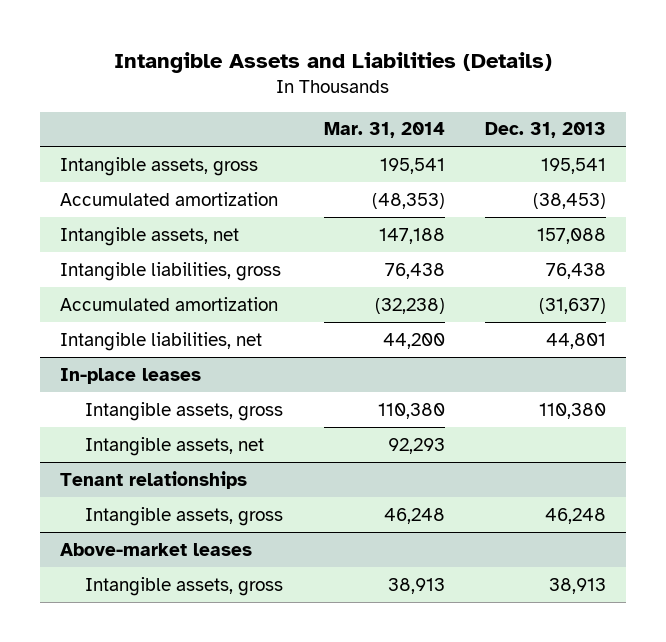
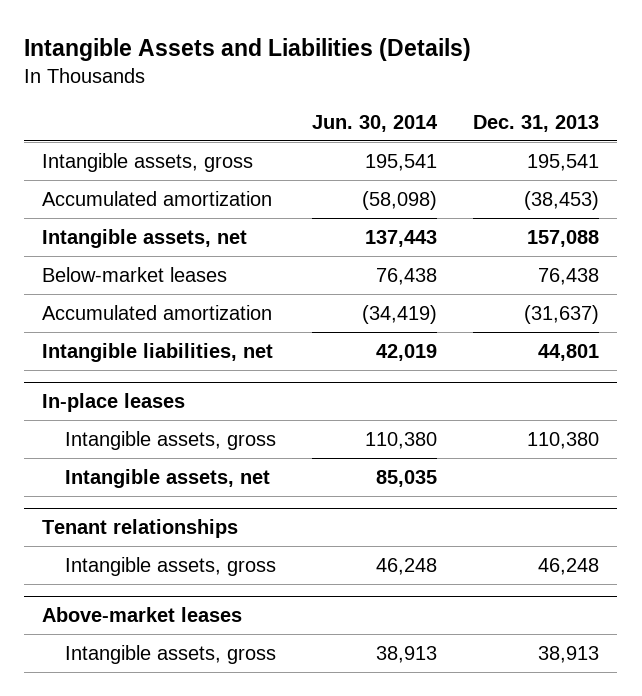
- | Mar. 31, 2014 | Dec. 31, 2013
+ | Jun. 30, 2014 | Dec. 31, 2013
- Intangible liabilities, gross | 76,438 | 76,438
+ Below-market leases | 76,438 | 76,438

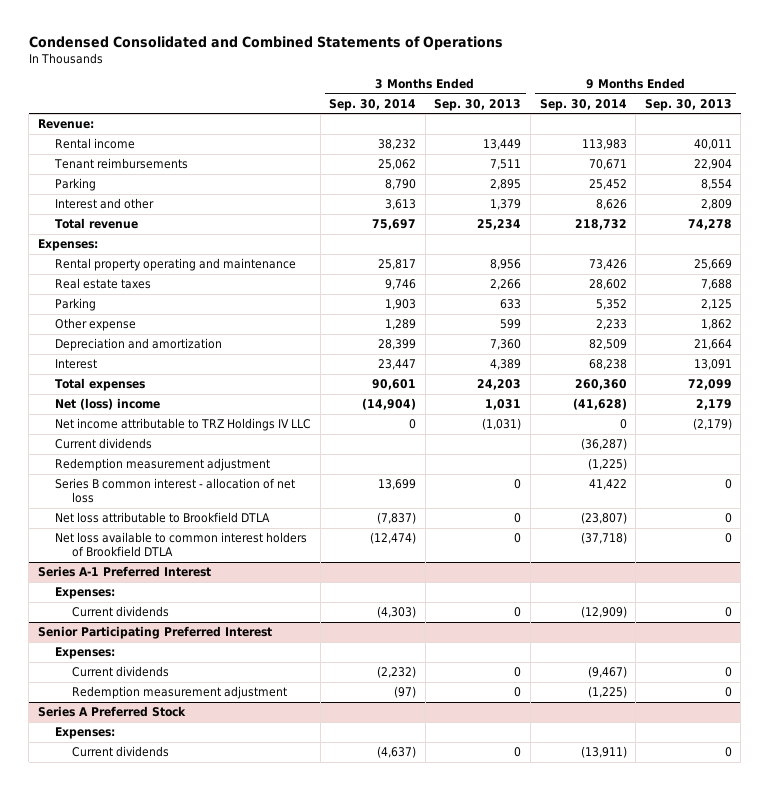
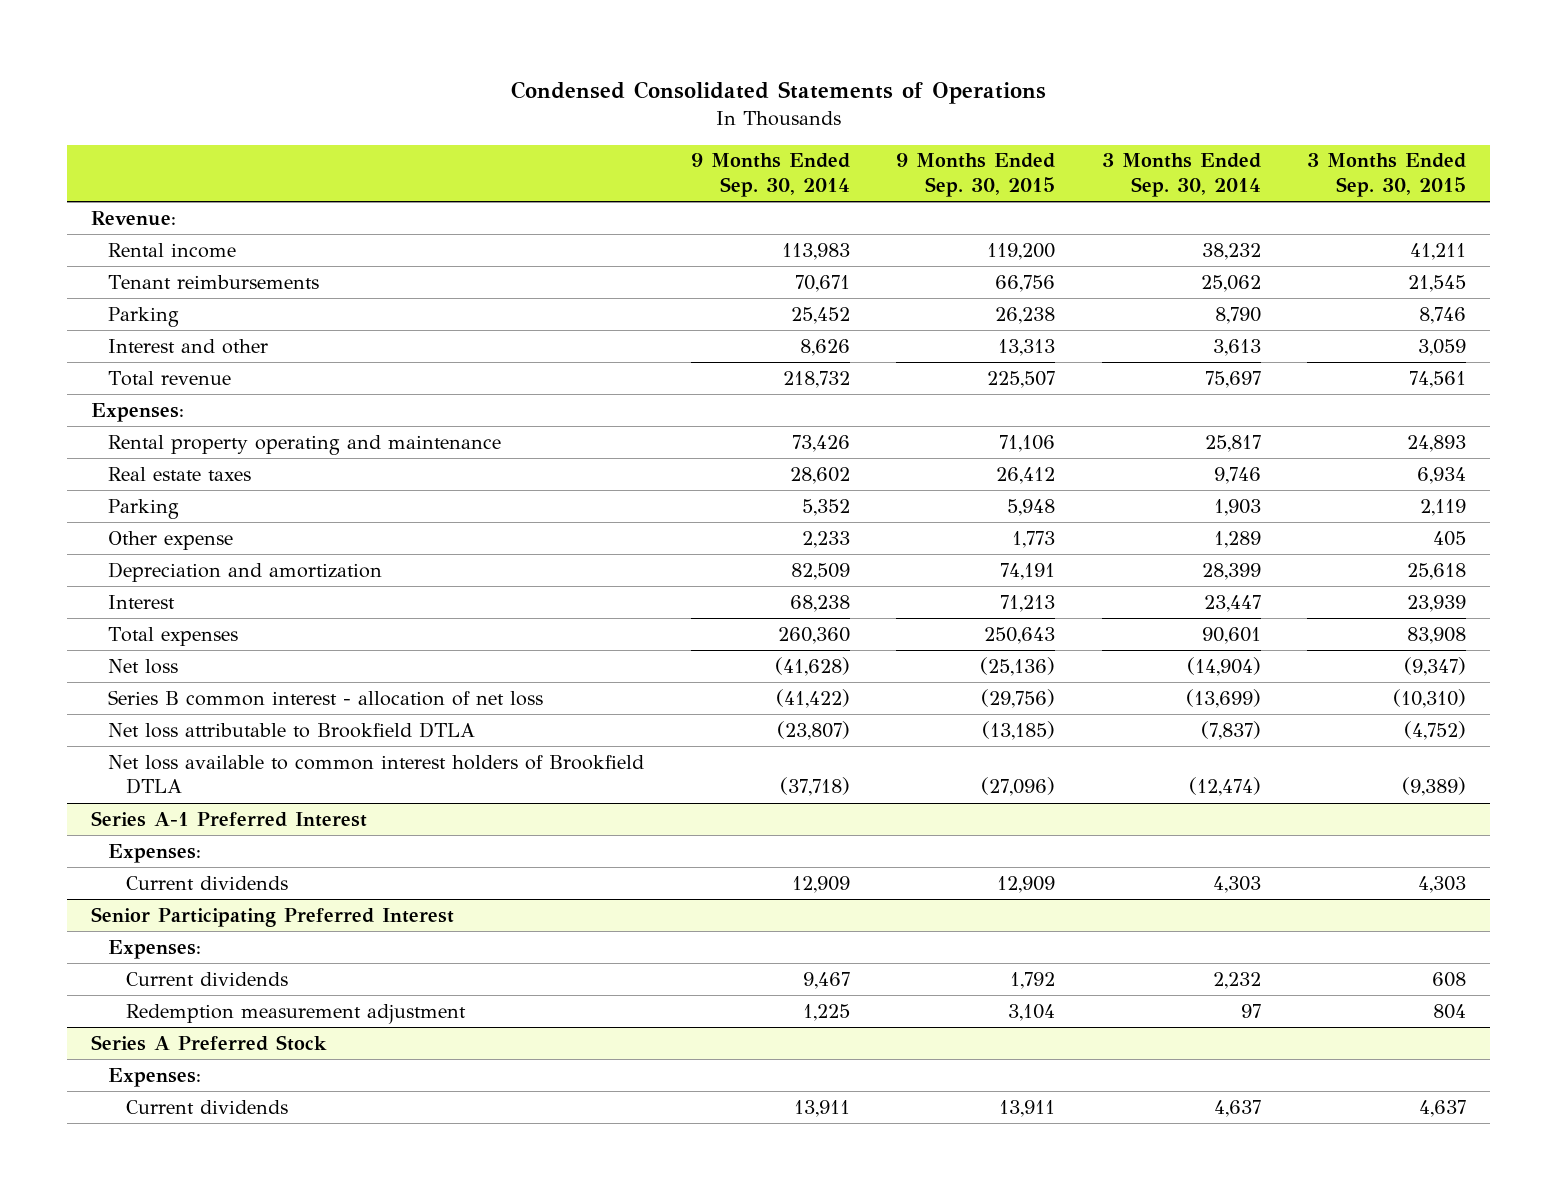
- Condensed Consolidated and Combined Statements of Operations
+ Condensed Consolidated Statements of Operations
- | 3 Months Ended Sep. 30, 2014 | 3 Months Ended Sep. 30, 2013 | 9 Months Ended Sep. 30, 2014 | 9 Months Ended Sep. 30, 2013
+ | 9 Months Ended Sep. 30, 2014 | 9 Months Ended Sep. 30, 2015 | 3 Months Ended Sep. 30, 2014 | 3 Months Ended Sep. 30, 2015
- Net (loss) income | (14,904) | 1,031 | (41,628) | 2,179
- Net income attributable to TRZ Holdings IV LLC | 0 | (1,031) | 0 | (2,179)
- Current dividends | | | (36,287) |
- Redemption measurement adjustment | | | (1,225) |
- Series B common interest - allocation of net loss | 13,699 | 0 | 41,422 | 0
+ Net loss | (41,628) | (25,136) | (14,904) | (9,347)
+ Series B common interest - allocation of net loss | (41,422) | (29,756) | (13,699) | (10,310)
@ Series A-1 Preferred Interest
- Current dividends | (4,303) | 0 | (12,909) | 0
+ Current dividends | 12,909 | 12,909 | 4,303 | 4,303
@ Senior Participating Preferred Interest
- Current dividends | (2,232) | 0 | (9,467) | 0
- Redemption measurement adjustment | (97) | 0 | (1,225) | 0
+ Current dividends | 9,467 | 1,792 | 2,232 | 608
+ Redemption measurement adjustment | 1,225 | 3,104 | 97 | 804
@ Series A Preferred Stock
- Current dividends | (4,637) | 0 | (13,911) | 0
+ Current dividends | 13,911 | 13,911 | 4,637 | 4,637

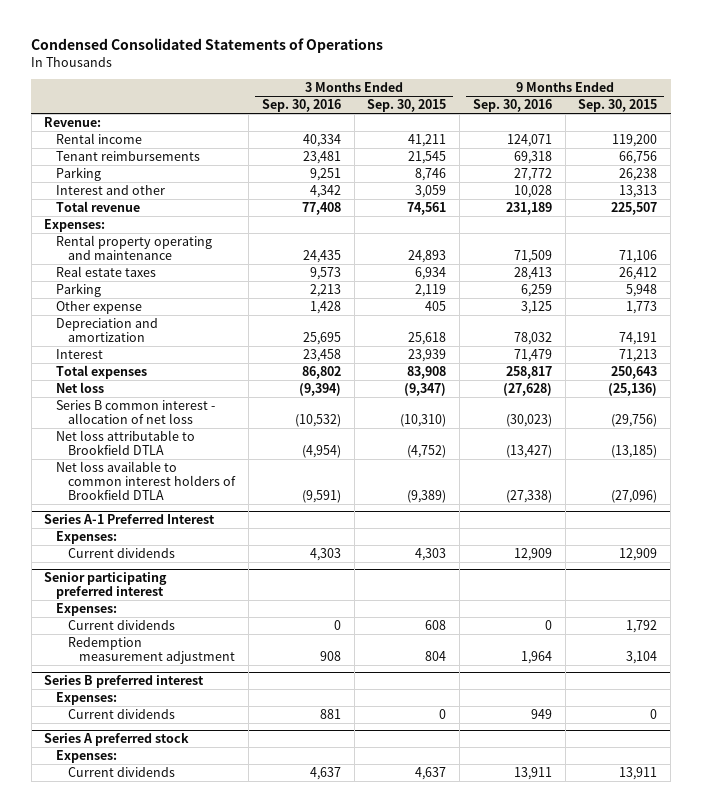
- | 9 Months Ended Sep. 30, 2014 | 9 Months Ended Sep. 30, 2015 | 3 Months Ended Sep. 30, 2014 | 3 Months Ended Sep. 30, 2015
+ | 3 Months Ended Sep. 30, 2016 | 3 Months Ended Sep. 30, 2015 | 9 Months Ended Sep. 30, 2016 | 9 Months Ended Sep. 30, 2015
- Senior Participating Preferred Interest
+ Senior participating preferred interest
- Series A Preferred Stock
+ Series B preferred interest
+ Current dividends | 881 | 0 | 949 | 0
+ Series A preferred stock
+ Expenses:

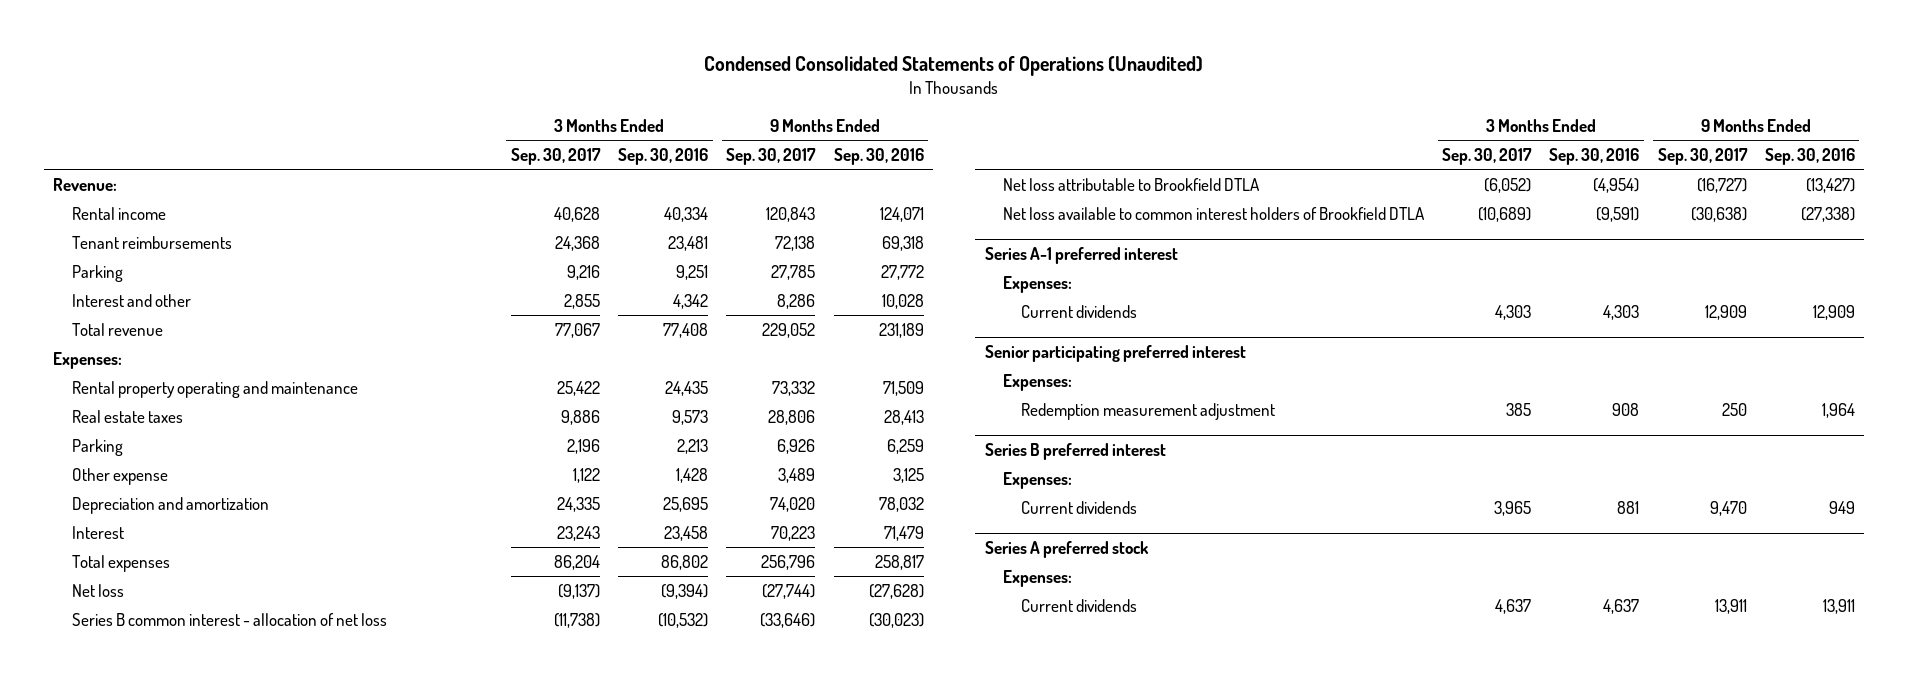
- Condensed Consolidated Statements of Operations
+ Condensed Consolidated Statements of Operations (Unaudited)
- | 3 Months Ended Sep. 30, 2016 | 3 Months Ended Sep. 30, 2015 | 9 Months Ended Sep. 30, 2016 | 9 Months Ended Sep. 30, 2015
+ | 3 Months Ended Sep. 30, 2017 | 3 Months Ended Sep. 30, 2016 | 9 Months Ended Sep. 30, 2017 | 9 Months Ended Sep. 30, 2016
- Series A-1 Preferred Interest
+ Series A-1 preferred interest
@ Senior participating preferred interest
- Current dividends | 0 | 608 | 0 | 1,792

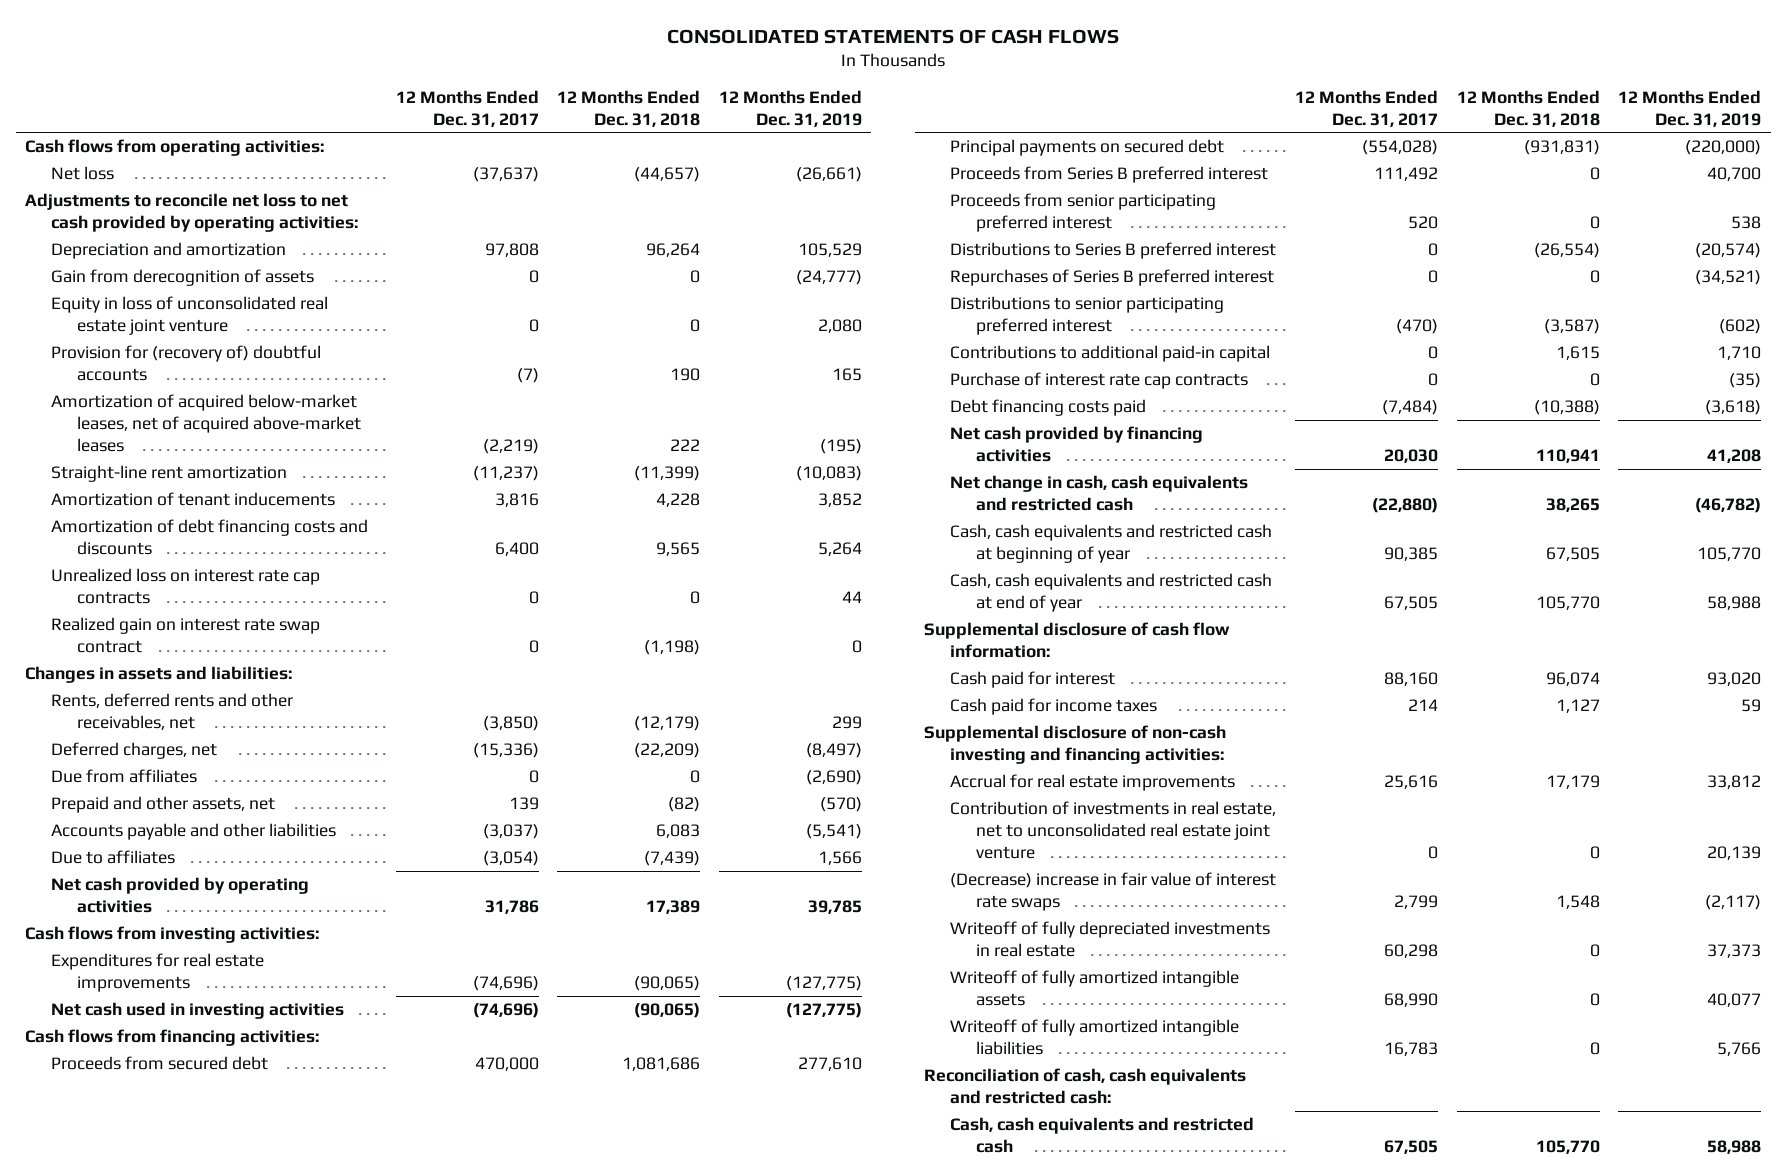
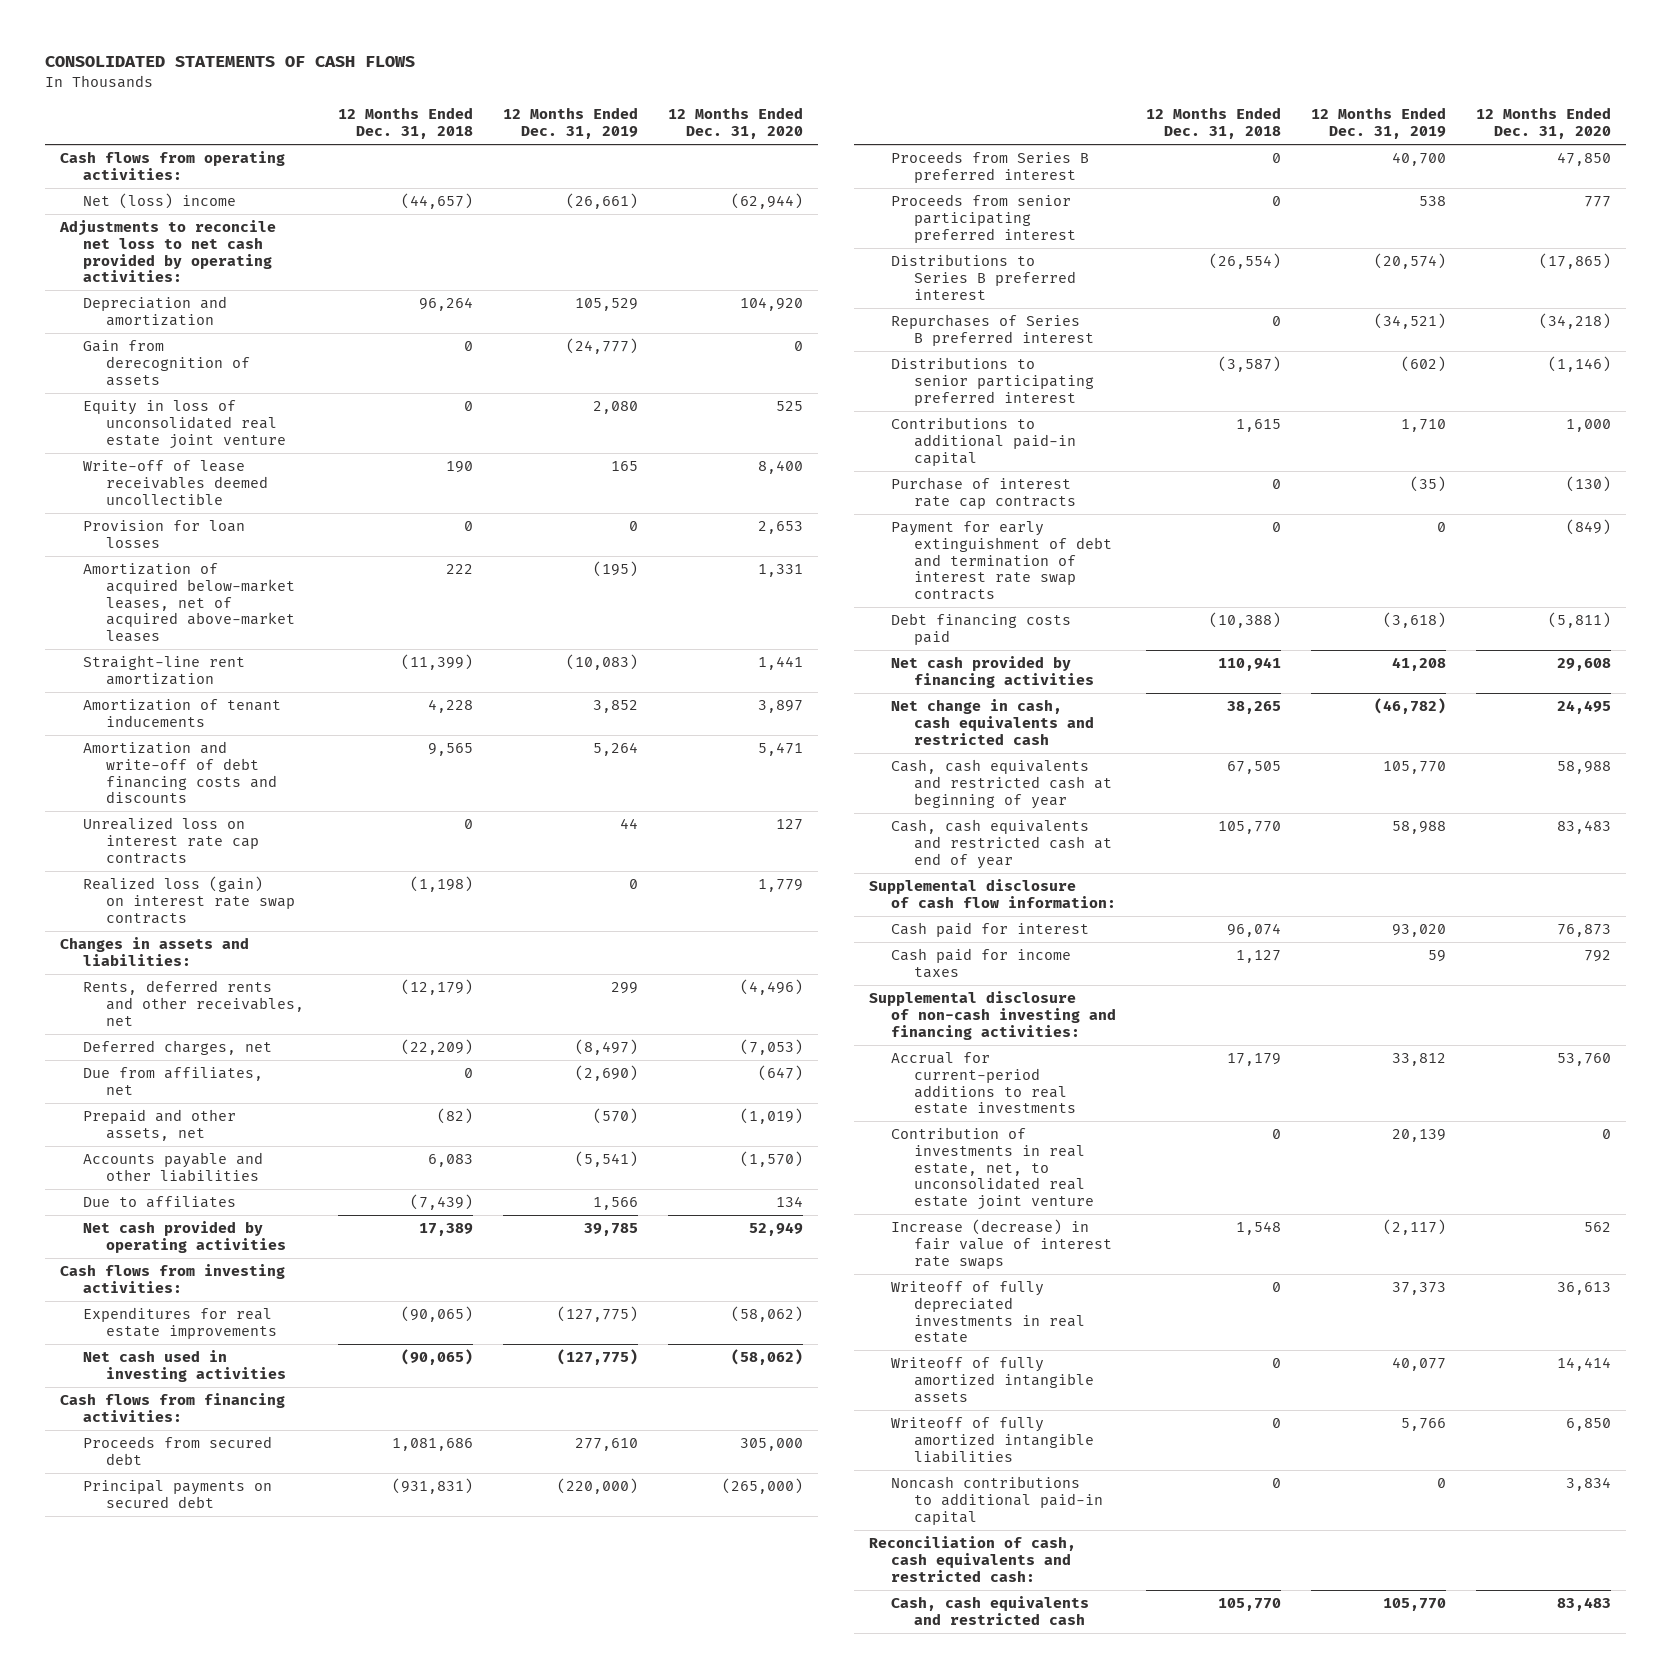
- | 12 Months Ended Dec. 31, 2017 | 12 Months Ended Dec. 31, 2018 | 12 Months Ended Dec. 31, 2019
+ | 12 Months Ended Dec. 31, 2018 | 12 Months Ended Dec. 31, 2019 | 12 Months Ended Dec. 31, 2020
- Net loss | (37,637) | (44,657) | (26,661)
+ Net (loss) income | (44,657) | (26,661) | (62,944)
- Provision for (recovery of) doubtful accounts | (7) | 190 | 165
+ Write-off of lease receivables deemed uncollectible | 190 | 165 | 8,400
+ Provision for loan losses | 0 | 0 | 2,653
- Amortization of debt financing costs and discounts | 6,400 | 9,565 | 5,264
+ Amortization and write-off of debt financing costs and discounts | 9,565 | 5,264 | 5,471
- Realized gain on interest rate swap contract | 0 | (1,198) | 0
+ Realized loss (gain) on interest rate swap contracts | (1,198) | 0 | 1,779
- Due from affiliates | 0 | 0 | (2,690)
+ Due from affiliates, net | 0 | (2,690) | (647)
+ Payment for early extinguishment of debt and termination of interest rate swap contracts | 0 | 0 | (849)
- Accrual for real estate improvements | 25,616 | 17,179 | 33,812
- Contribution of investments in real estate, net to unconsolidated real estate joint venture | 0 | 0 | 20,139
- (Decrease) increase in fair value of interest rate swaps | 2,799 | 1,548 | (2,117)
+ Accrual for current-period additions to real estate investments | 17,179 | 33,812 | 53,760
+ Contribution of investments in real estate, net, to unconsolidated real estate joint venture | 0 | 20,139 | 0
+ Increase (decrease) in fair value of interest rate swaps | 1,548 | (2,117) | 562
+ Noncash contributions to additional paid-in capital | 0 | 0 | 3,834
- Cash, cash equivalents and restricted cash | 67,505 | 105,770 | 58,988
+ Cash, cash equivalents and restricted cash | 105,770 | 105,770 | 83,483

